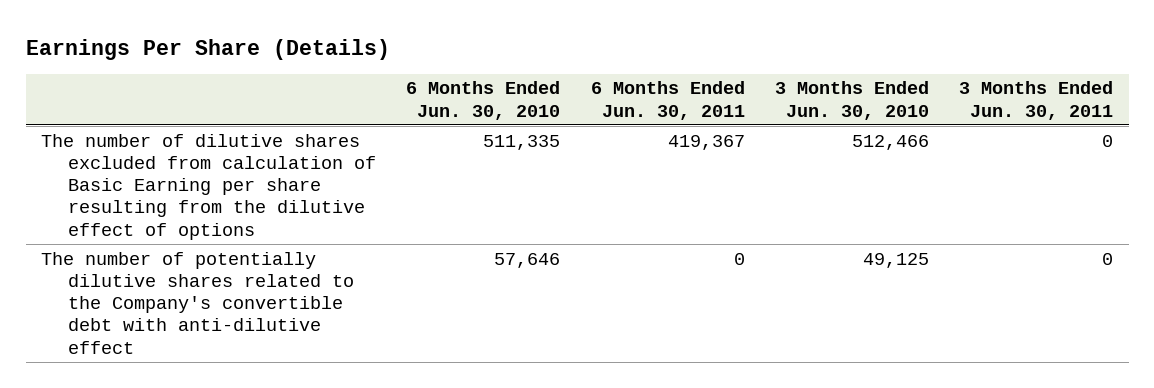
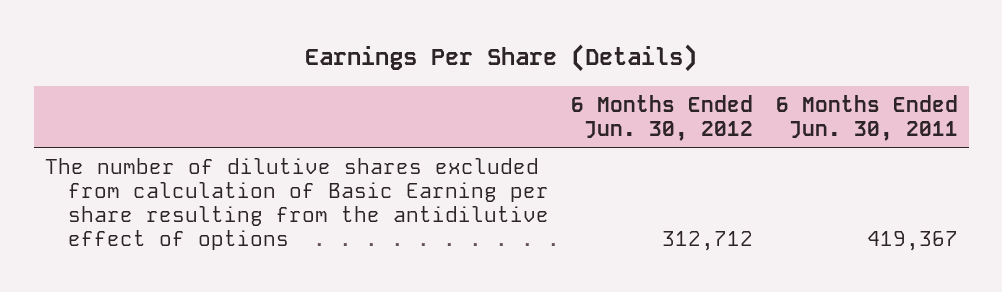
- | 6 Months Ended Jun. 30, 2010 | 6 Months Ended Jun. 30, 2011 | 3 Months Ended Jun. 30, 2010 | 3 Months Ended Jun. 30, 2011
+ | 6 Months Ended Jun. 30, 2012 | 6 Months Ended Jun. 30, 2011
- The number of dilutive shares excluded from calculation of Basic Earning per share resulting from the dilutive effect of options | 511,335 | 419,367 | 512,466 | 0
- The number of potentially dilutive shares related to the Company's convertible debt with anti-dilutive effect | 57,646 | 0 | 49,125 | 0
+ The number of dilutive shares excluded from calculation of Basic Earning per share resulting from the antidilutive effect of options | 312,712 | 419,367

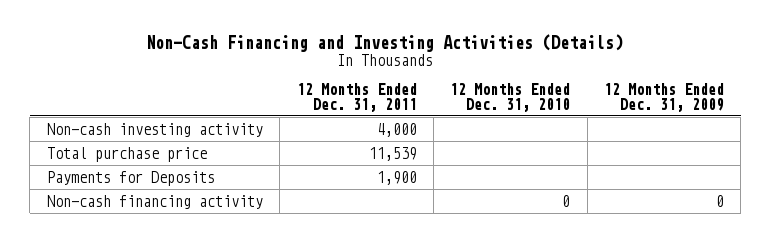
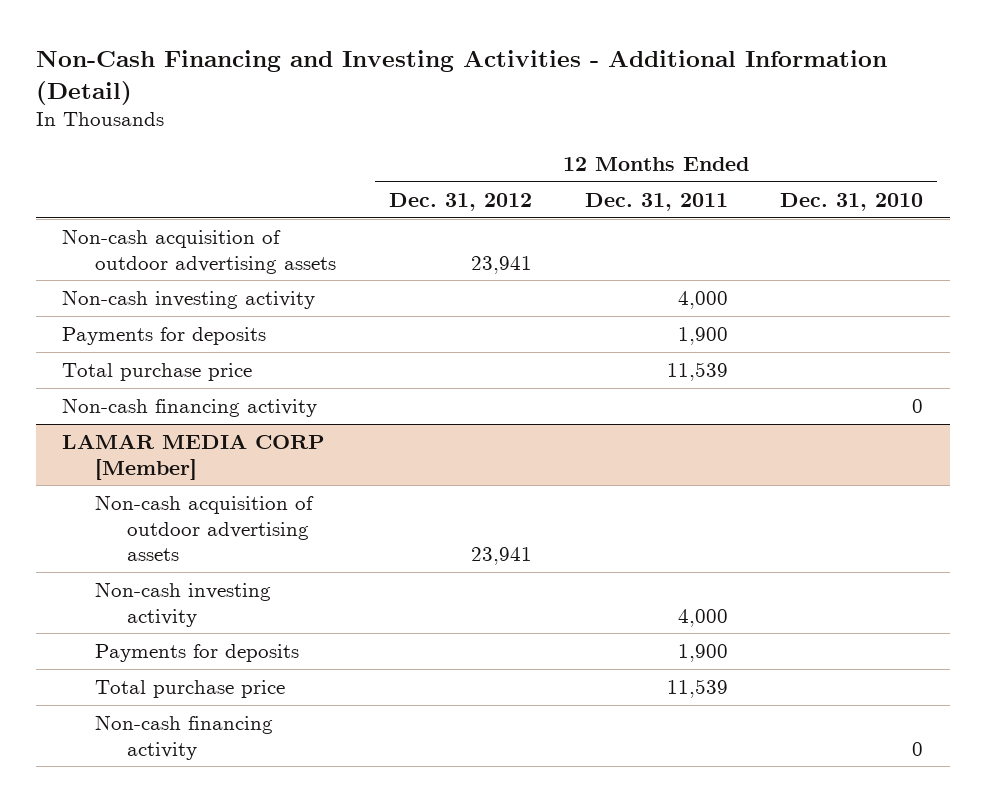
- Non-Cash Financing and Investing Activities (Details)
+ Non-Cash Financing and Investing Activities - Additional Information (Detail)
- | 12 Months Ended Dec. 31, 2011 | 12 Months Ended Dec. 31, 2010 | 12 Months Ended Dec. 31, 2009
+ | 12 Months Ended Dec. 31, 2012 | 12 Months Ended Dec. 31, 2011 | 12 Months Ended Dec. 31, 2010
+ Non-cash acquisition of outdoor advertising assets | 23,941 | |
+ Payments for deposits | | 1,900 |
- Payments for Deposits | 1,900 | |
+ LAMAR MEDIA CORP [Member]
+ Non-cash acquisition of outdoor advertising assets | 23,941 | |
+ Non-cash investing activity | | 4,000 |
+ Payments for deposits | | 1,900 |
+ Total purchase price | | 11,539 |
+ Non-cash financing activity | | | 0

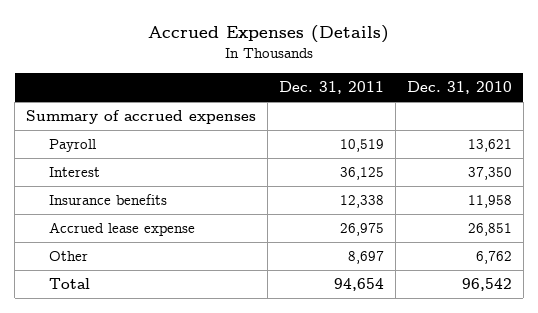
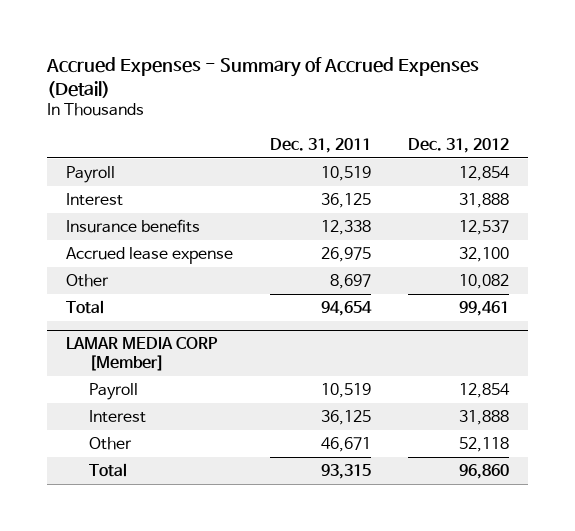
- Accrued Expenses (Details)
+ Accrued Expenses - Summary of Accrued Expenses (Detail)
- | Dec. 31, 2011 | Dec. 31, 2010
+ | Dec. 31, 2011 | Dec. 31, 2012
- Summary of accrued expenses
+ LAMAR MEDIA CORP [Member]
+ Payroll | 10,519 | 12,854
+ Interest | 36,125 | 31,888
+ Other | 46,671 | 52,118
+ Total | 93,315 | 96,860

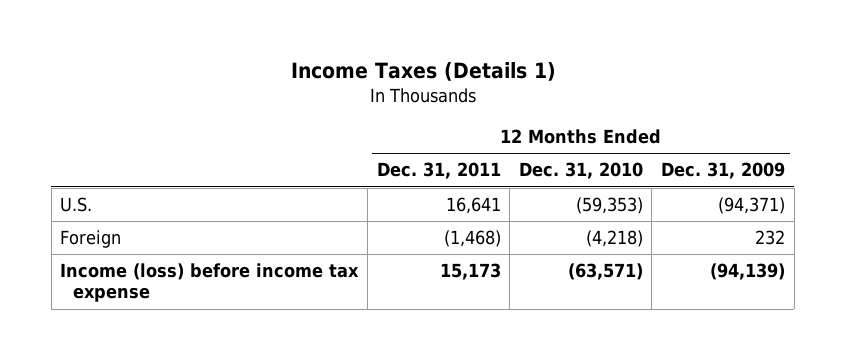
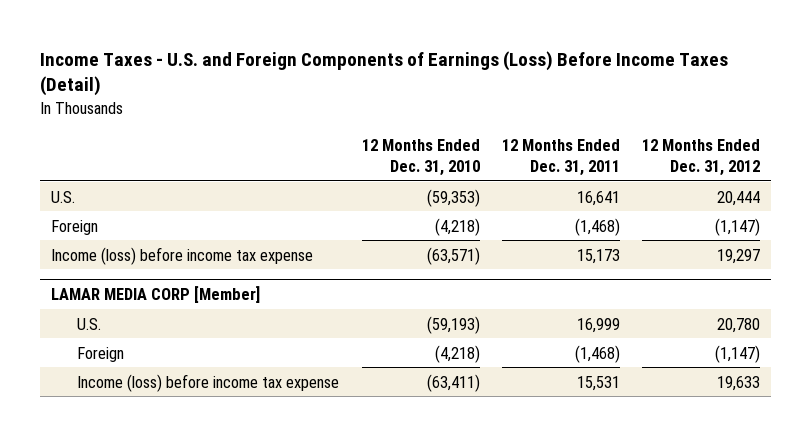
- Income Taxes (Details 1)
+ Income Taxes - U.S. and Foreign Components of Earnings (Loss) Before Income Taxes (Detail)
- | 12 Months Ended Dec. 31, 2011 | 12 Months Ended Dec. 31, 2010 | 12 Months Ended Dec. 31, 2009
+ | 12 Months Ended Dec. 31, 2010 | 12 Months Ended Dec. 31, 2011 | 12 Months Ended Dec. 31, 2012
+ LAMAR MEDIA CORP [Member]
+ U.S. | (59,193) | 16,999 | 20,780
+ Foreign | (4,218) | (1,468) | (1,147)
+ Income (loss) before income tax expense | (63,411) | 15,531 | 19,633

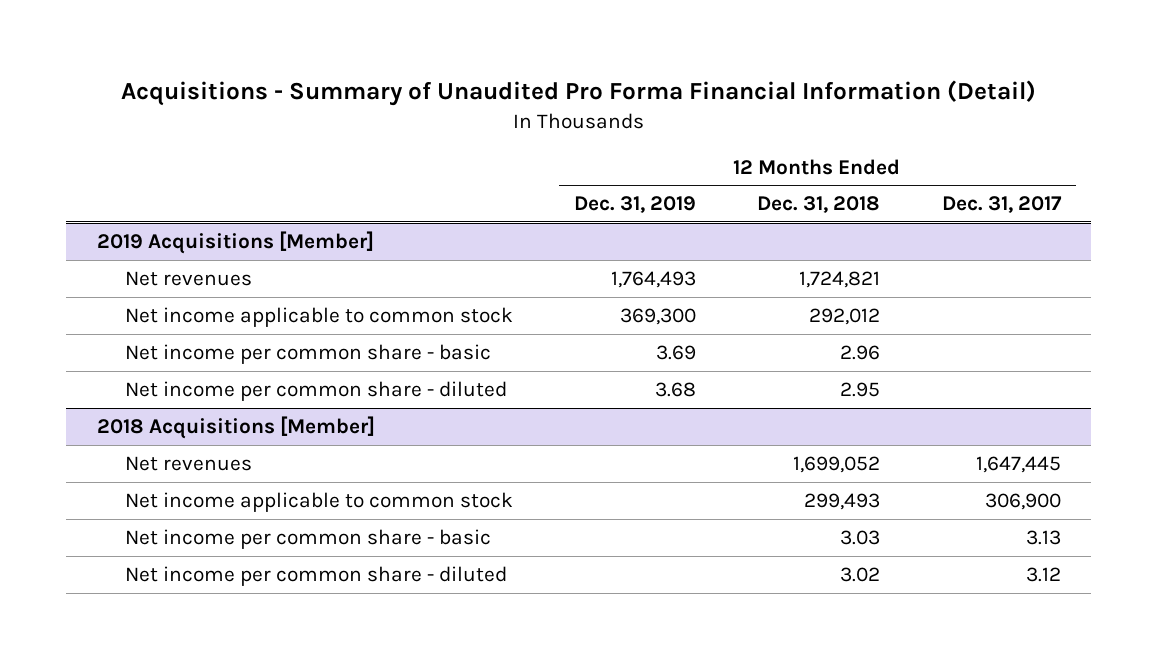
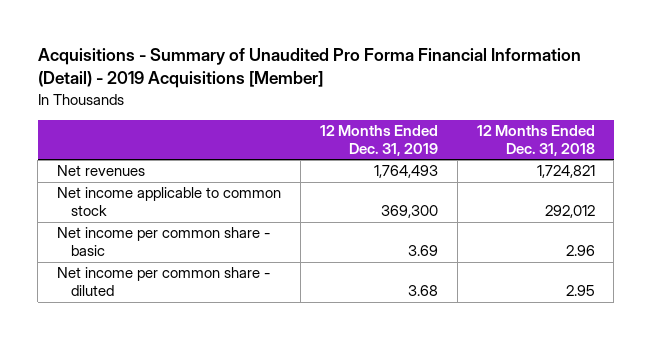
- Acquisitions - Summary of Unaudited Pro Forma Financial Information (Detail)
+ Acquisitions - Summary of Unaudited Pro Forma Financial Information (Detail) - 2019 Acquisitions [Member]
- | 12 Months Ended Dec. 31, 2019 | 12 Months Ended Dec. 31, 2018 | 12 Months Ended Dec. 31, 2017
+ | 12 Months Ended Dec. 31, 2019 | 12 Months Ended Dec. 31, 2018
- 2019 Acquisitions [Member]
- 2018 Acquisitions [Member]
- Net revenues | | 1,699,052 | 1,647,445
- Net income applicable to common stock | | 299,493 | 306,900
- Net income per common share - basic | | 3.03 | 3.13
- Net income per common share - diluted | | 3.02 | 3.12

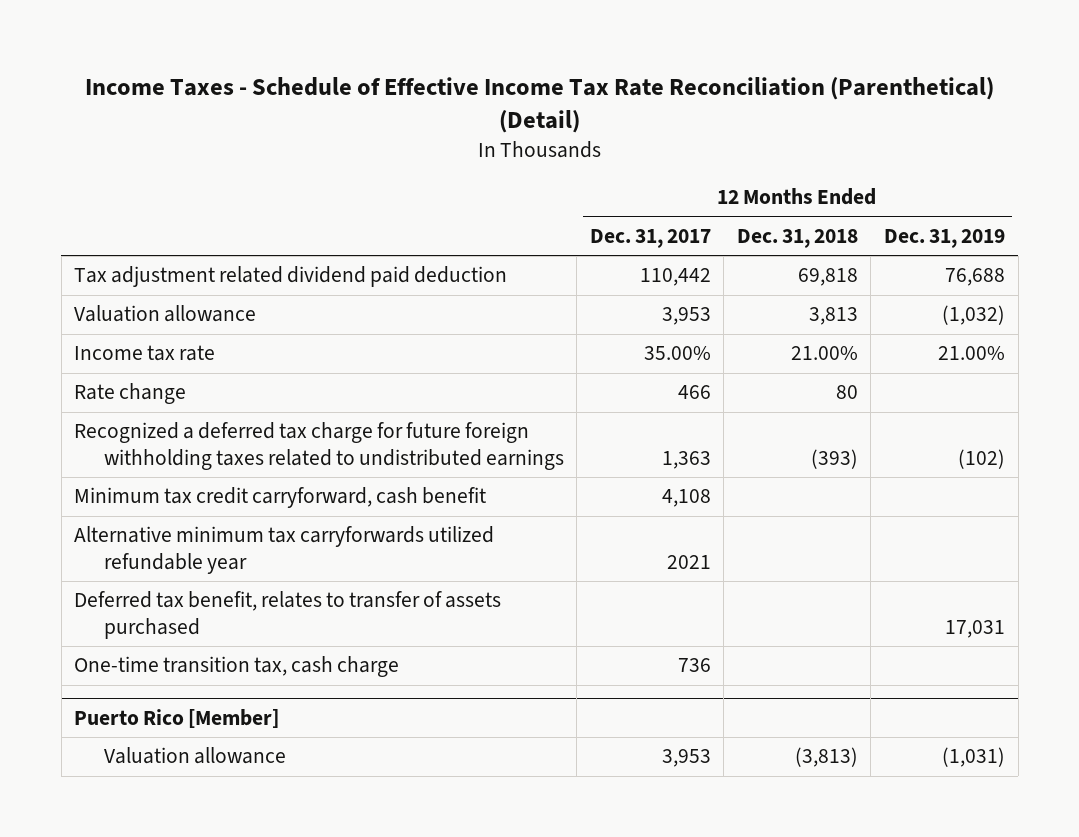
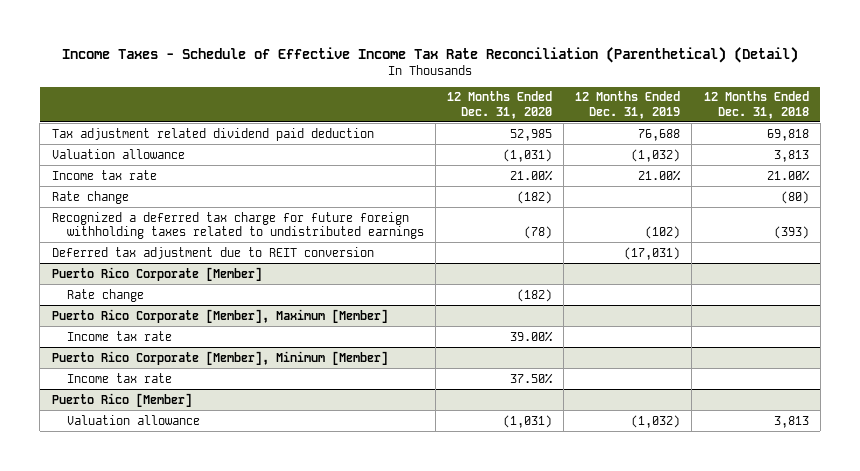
- | 12 Months Ended Dec. 31, 2017 | 12 Months Ended Dec. 31, 2018 | 12 Months Ended Dec. 31, 2019
+ | 12 Months Ended Dec. 31, 2020 | 12 Months Ended Dec. 31, 2019 | 12 Months Ended Dec. 31, 2018
- Rate change | 466 | 80 |
+ Rate change | (182) | | (80)
- Minimum tax credit carryforward, cash benefit | 4,108 | |
- Alternative minimum tax carryforwards utilized refundable year | 2021 | |
- Deferred tax benefit, relates to transfer of assets purchased | | | 17,031
- One-time transition tax, cash charge | 736 | |
+ Deferred tax adjustment due to REIT conversion | | (17,031) |
+ Puerto Rico Corporate [Member]
+ Rate change | (182) | |
+ Puerto Rico Corporate [Member], Maximum [Member]
+ Income tax rate | 39.00% | |
+ Puerto Rico Corporate [Member], Minimum [Member]
+ Income tax rate | 37.50% | |
@ Puerto Rico [Member]
- Valuation allowance | 3,953 | (3,813) | (1,031)
+ Valuation allowance | (1,031) | (1,032) | 3,813

